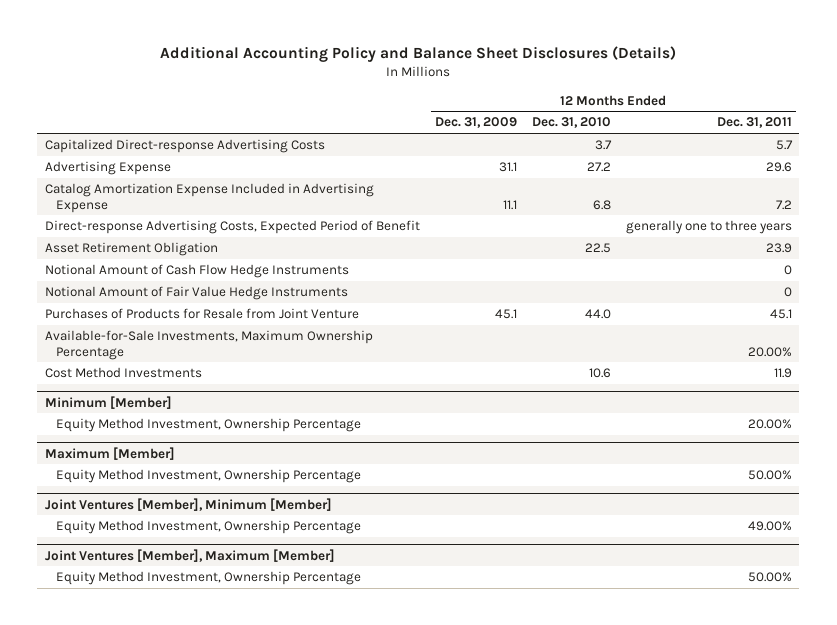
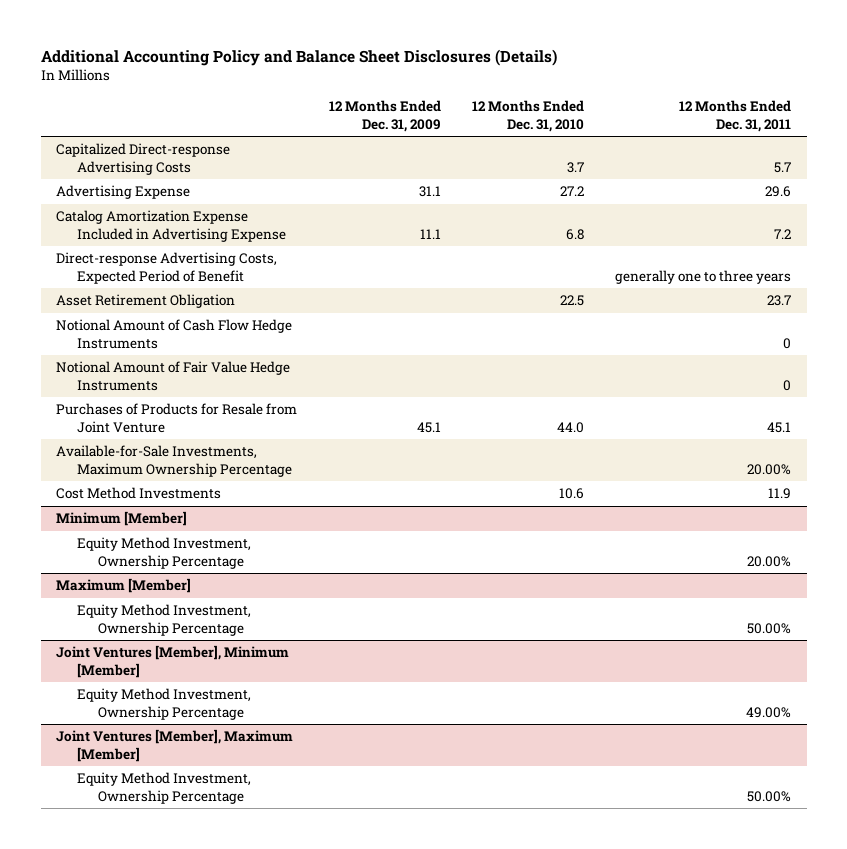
- Asset Retirement Obligation | | 22.5 | 23.9
+ Asset Retirement Obligation | | 22.5 | 23.7

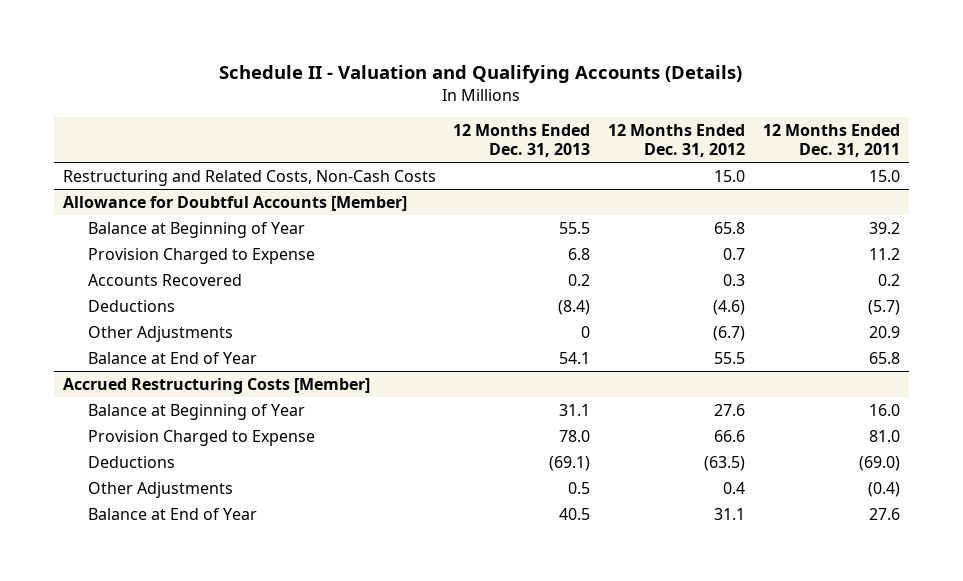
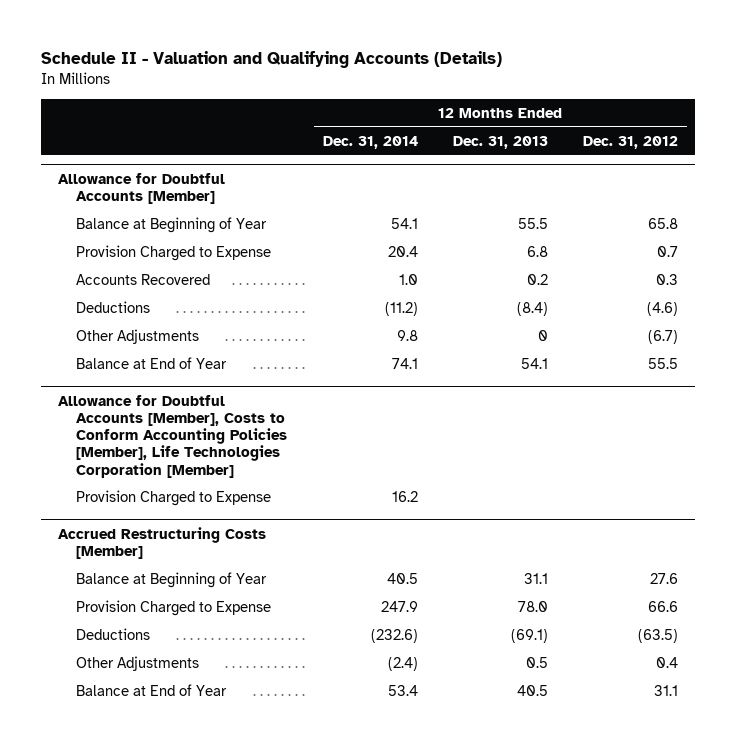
- | 12 Months Ended Dec. 31, 2013 | 12 Months Ended Dec. 31, 2012 | 12 Months Ended Dec. 31, 2011
+ | 12 Months Ended Dec. 31, 2014 | 12 Months Ended Dec. 31, 2013 | 12 Months Ended Dec. 31, 2012
- Restructuring and Related Costs, Non-Cash Costs | | 15.0 | 15.0
+ Allowance for Doubtful Accounts [Member], Costs to Conform Accounting Policies [Member], Life Technologies Corporation [Member]
+ Provision Charged to Expense | 16.2 | |

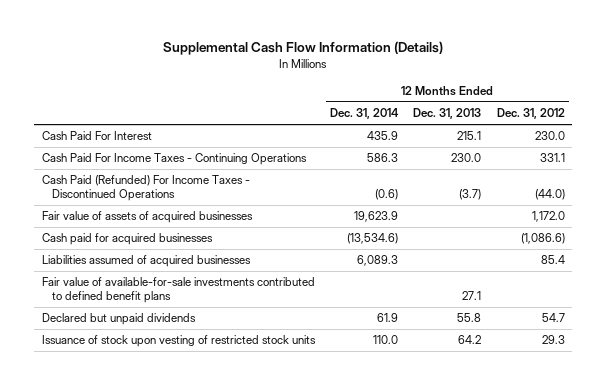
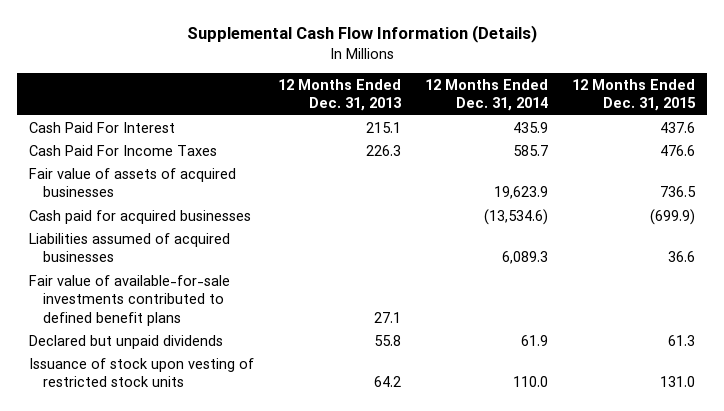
- | 12 Months Ended Dec. 31, 2014 | 12 Months Ended Dec. 31, 2013 | 12 Months Ended Dec. 31, 2012
+ | 12 Months Ended Dec. 31, 2013 | 12 Months Ended Dec. 31, 2014 | 12 Months Ended Dec. 31, 2015
- Cash Paid For Income Taxes - Continuing Operations | 586.3 | 230.0 | 331.1
- Cash Paid (Refunded) For Income Taxes - Discontinued Operations | (0.6) | (3.7) | (44.0)
+ Cash Paid For Income Taxes | 226.3 | 585.7 | 476.6

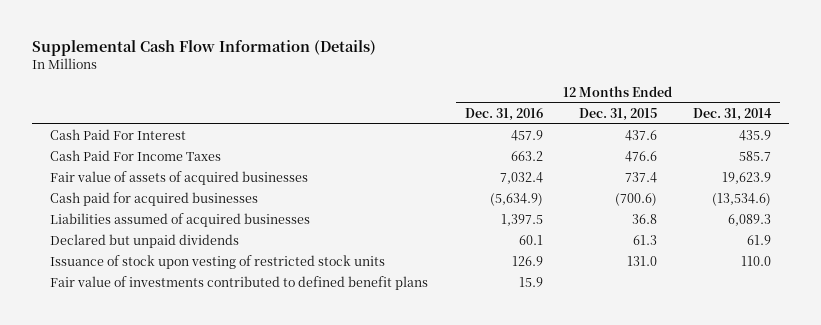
- | 12 Months Ended Dec. 31, 2013 | 12 Months Ended Dec. 31, 2014 | 12 Months Ended Dec. 31, 2015
+ | 12 Months Ended Dec. 31, 2016 | 12 Months Ended Dec. 31, 2015 | 12 Months Ended Dec. 31, 2014
- Fair value of assets of acquired businesses | | 19,623.9 | 736.5
- Cash paid for acquired businesses | | (13,534.6) | (699.9)
- Liabilities assumed of acquired businesses | | 6,089.3 | 36.6
- Fair value of available-for-sale investments contributed to defined benefit plans | 27.1 | |
+ Fair value of assets of acquired businesses | 7,032.4 | 737.4 | 19,623.9
+ Cash paid for acquired businesses | (5,634.9) | (700.6) | (13,534.6)
+ Liabilities assumed of acquired businesses | 1,397.5 | 36.8 | 6,089.3
+ Fair value of investments contributed to defined benefit plans | 15.9 | |

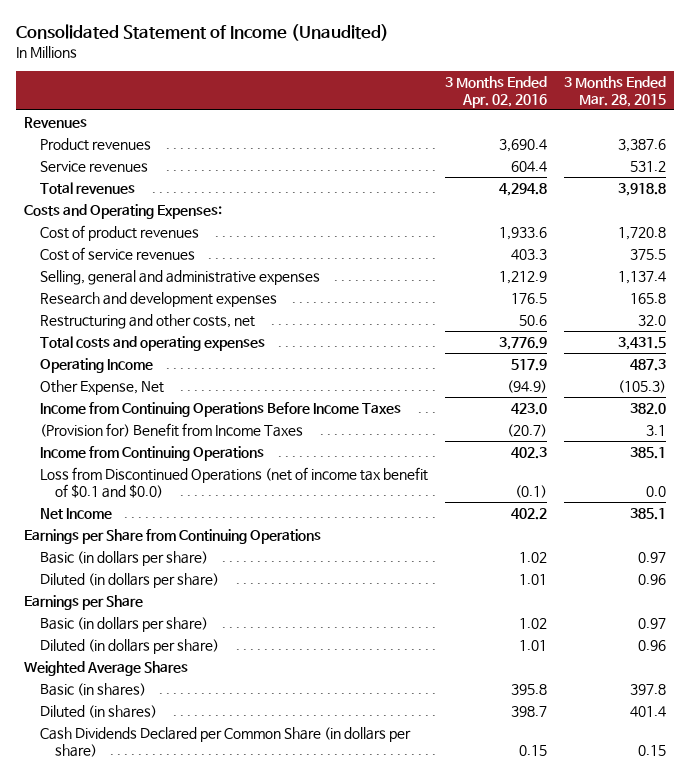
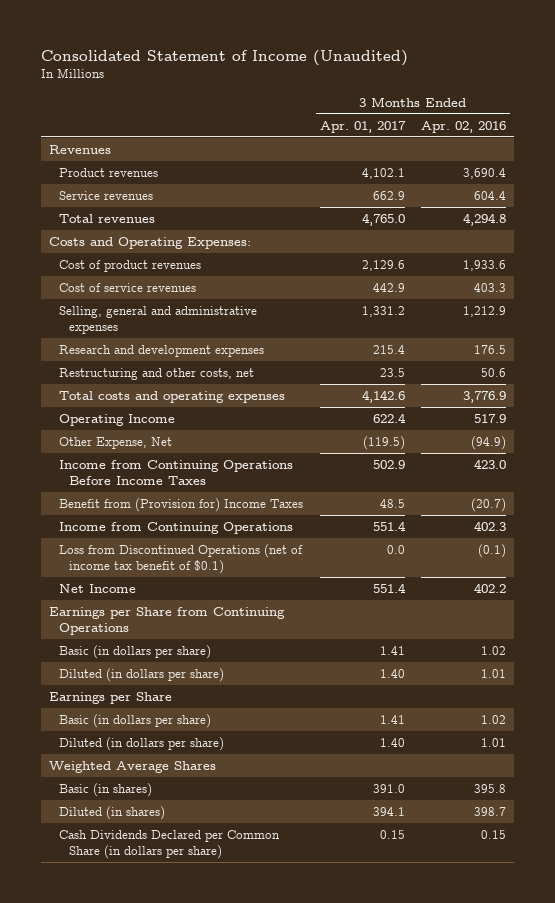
- | 3 Months Ended Apr. 02, 2016 | 3 Months Ended Mar. 28, 2015
+ | 3 Months Ended Apr. 01, 2017 | 3 Months Ended Apr. 02, 2016
- (Provision for) Benefit from Income Taxes | (20.7) | 3.1
+ Benefit from (Provision for) Income Taxes | 48.5 | (20.7)
- Loss from Discontinued Operations (net of income tax benefit of $0.1 and $0.0) | (0.1) | 0.0
+ Loss from Discontinued Operations (net of income tax benefit of $0.1) | 0.0 | (0.1)

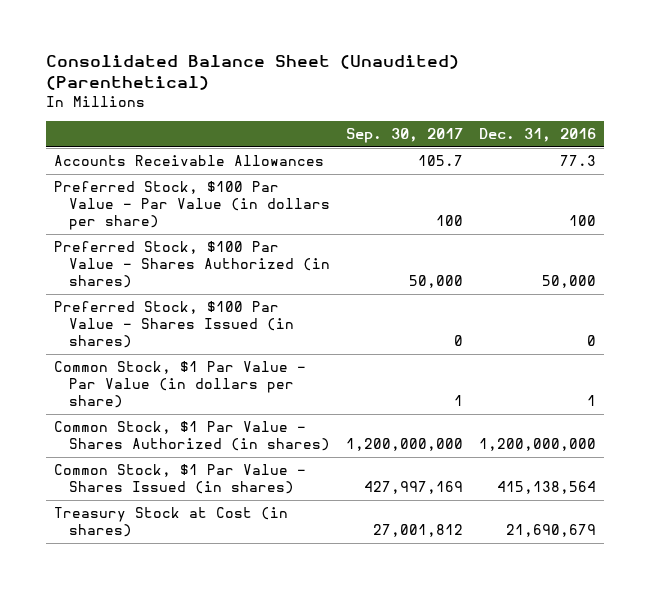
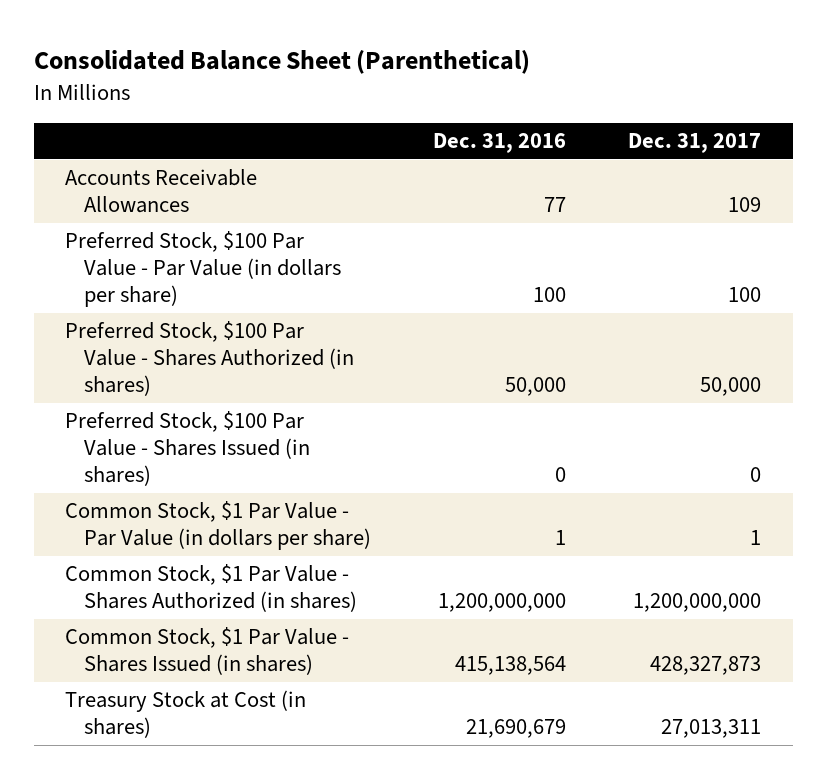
- Consolidated Balance Sheet (Unaudited) (Parenthetical)
+ Consolidated Balance Sheet (Parenthetical)
- | Sep. 30, 2017 | Dec. 31, 2016
+ | Dec. 31, 2016 | Dec. 31, 2017
- Accounts Receivable Allowances | 105.7 | 77.3
+ Accounts Receivable Allowances | 77 | 109

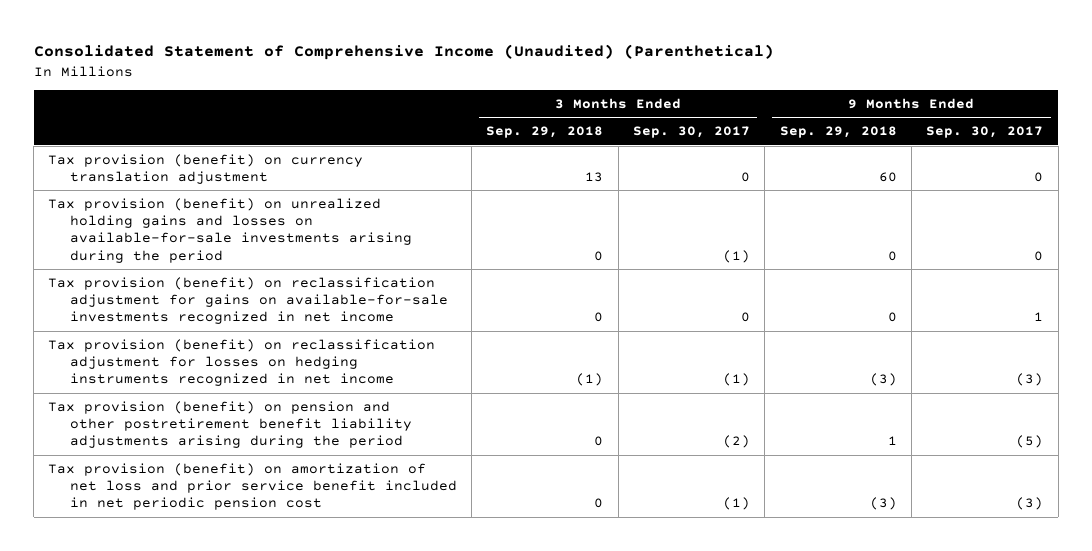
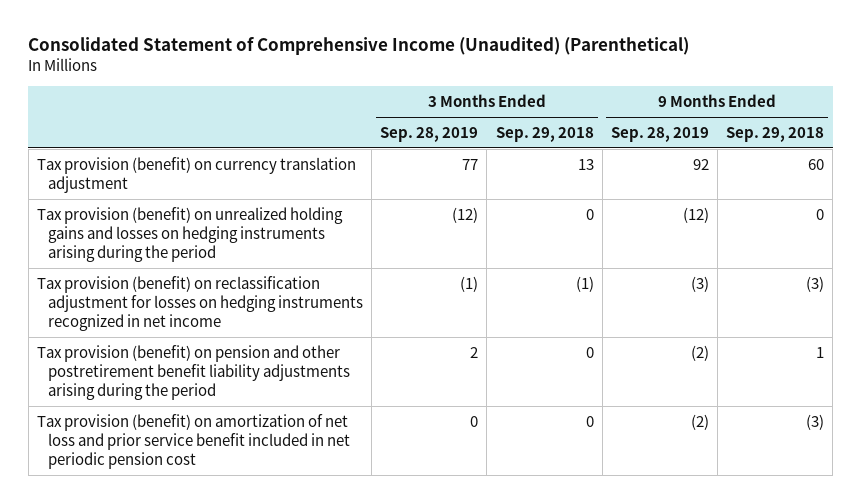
- | 3 Months Ended Sep. 29, 2018 | 3 Months Ended Sep. 30, 2017 | 9 Months Ended Sep. 29, 2018 | 9 Months Ended Sep. 30, 2017
+ | 3 Months Ended Sep. 28, 2019 | 3 Months Ended Sep. 29, 2018 | 9 Months Ended Sep. 28, 2019 | 9 Months Ended Sep. 29, 2018
- Tax provision (benefit) on unrealized holding gains and losses on available-for-sale investments arising during the period | 0 | (1) | 0 | 0
- Tax provision (benefit) on reclassification adjustment for gains on available-for-sale investments recognized in net income | 0 | 0 | 0 | 1
+ Tax provision (benefit) on unrealized holding gains and losses on hedging instruments arising during the period | (12) | 0 | (12) | 0

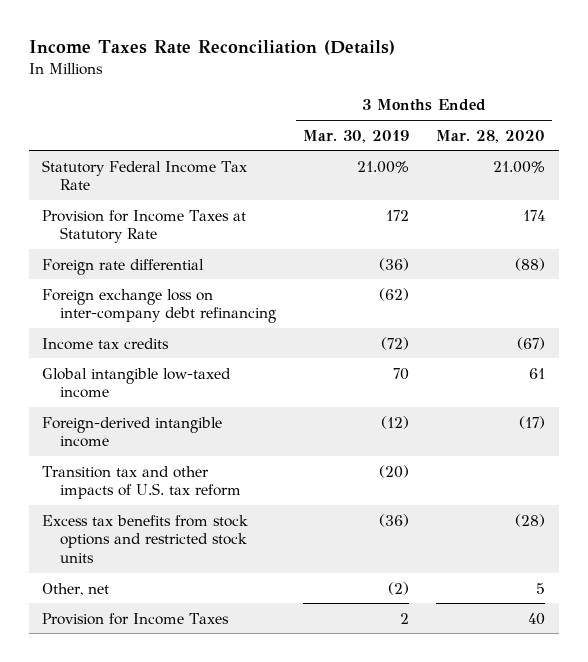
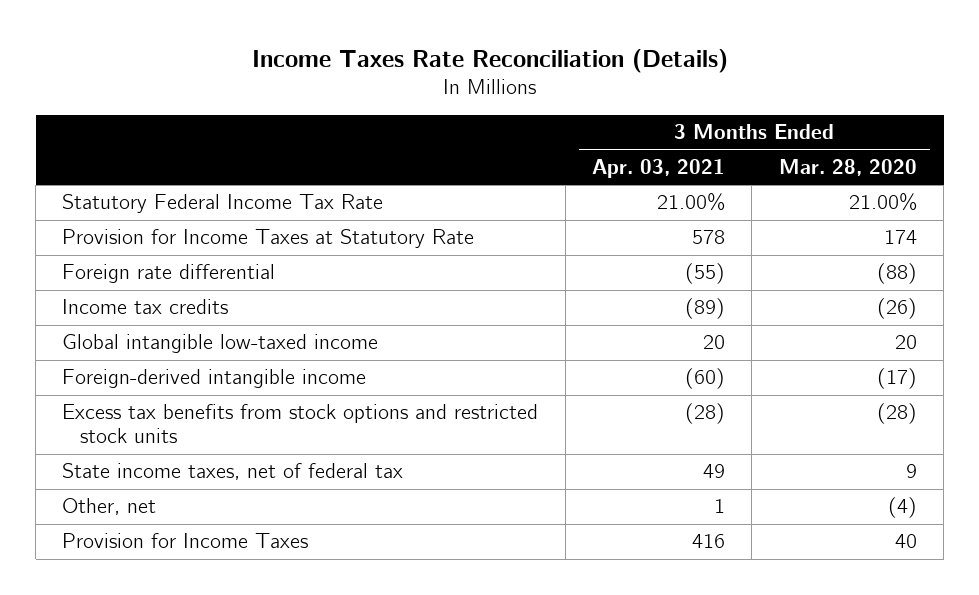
- | 3 Months Ended Mar. 30, 2019 | 3 Months Ended Mar. 28, 2020
+ | 3 Months Ended Apr. 03, 2021 | 3 Months Ended Mar. 28, 2020
- Foreign exchange loss on inter-company debt refinancing | (62) |
- Income tax credits | (72) | (67)
- Global intangible low-taxed income | 70 | 61
+ Income tax credits | (89) | (26)
+ Global intangible low-taxed income | 20 | 20
- Transition tax and other impacts of U.S. tax reform | (20) |
- Other, net | (2) | 5
+ State income taxes, net of federal tax | 49 | 9
+ Other, net | 1 | (4)

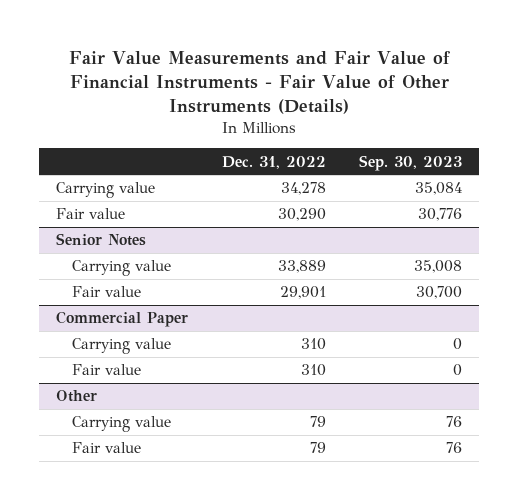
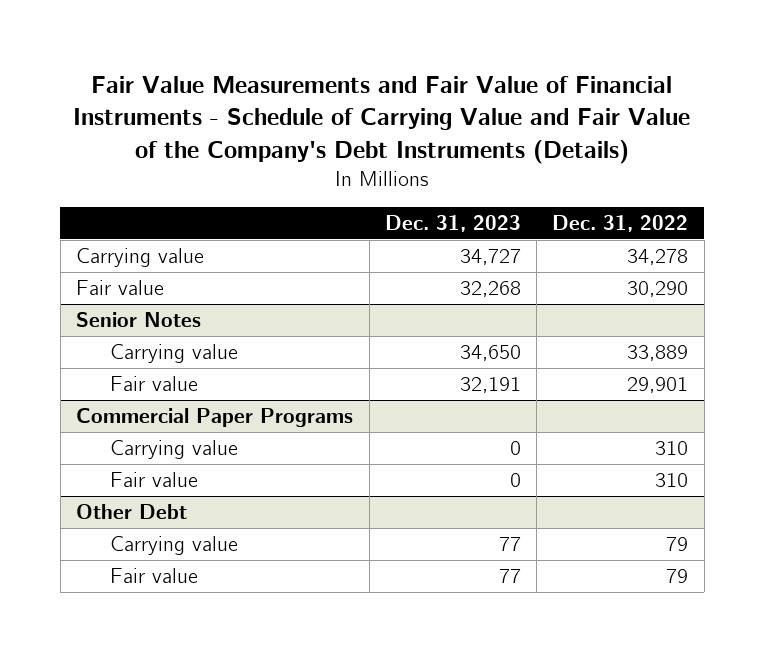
- Fair Value Measurements and Fair Value of Financial Instruments - Fair Value of Other Instruments (Details)
+ Fair Value Measurements and Fair Value of Financial Instruments - Schedule of Carrying Value and Fair Value of the Company's Debt Instruments (Details)
- | Dec. 31, 2022 | Sep. 30, 2023
+ | Dec. 31, 2023 | Dec. 31, 2022
- Commercial Paper
+ Commercial Paper Programs
- Other
+ Other Debt

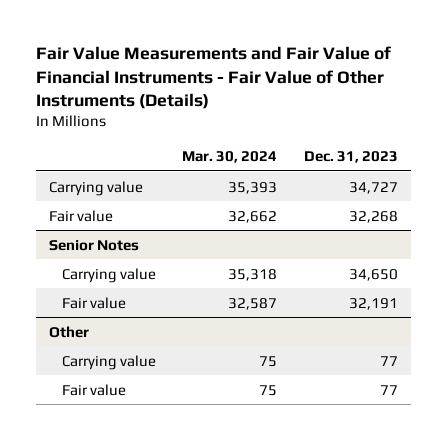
- Fair Value Measurements and Fair Value of Financial Instruments - Schedule of Carrying Value and Fair Value of the Company's Debt Instruments (Details)
+ Fair Value Measurements and Fair Value of Financial Instruments - Fair Value of Other Instruments (Details)
- | Dec. 31, 2023 | Dec. 31, 2022
+ | Mar. 30, 2024 | Dec. 31, 2023
- Commercial Paper Programs
- Carrying value | 0 | 310
- Fair value | 0 | 310
- Other Debt
+ Other

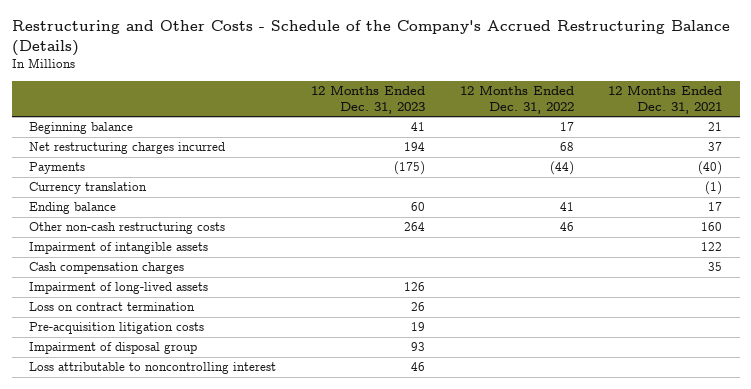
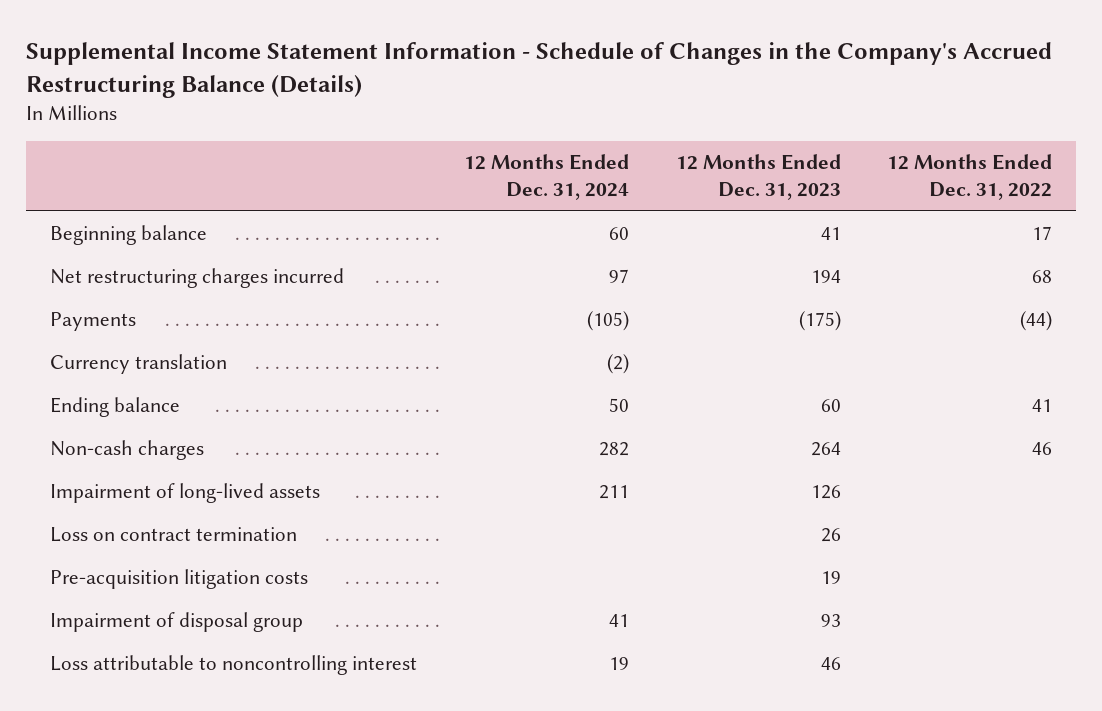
- Restructuring and Other Costs - Schedule of the Company's Accrued Restructuring Balance (Details)
+ Supplemental Income Statement Information - Schedule of Changes in the Company's Accrued Restructuring Balance (Details)
- | 12 Months Ended Dec. 31, 2023 | 12 Months Ended Dec. 31, 2022 | 12 Months Ended Dec. 31, 2021
+ | 12 Months Ended Dec. 31, 2024 | 12 Months Ended Dec. 31, 2023 | 12 Months Ended Dec. 31, 2022
- Other non-cash restructuring costs | 264 | 46 | 160
- Impairment of intangible assets | | | 122
- Cash compensation charges | | | 35
+ Non-cash charges | 282 | 264 | 46

